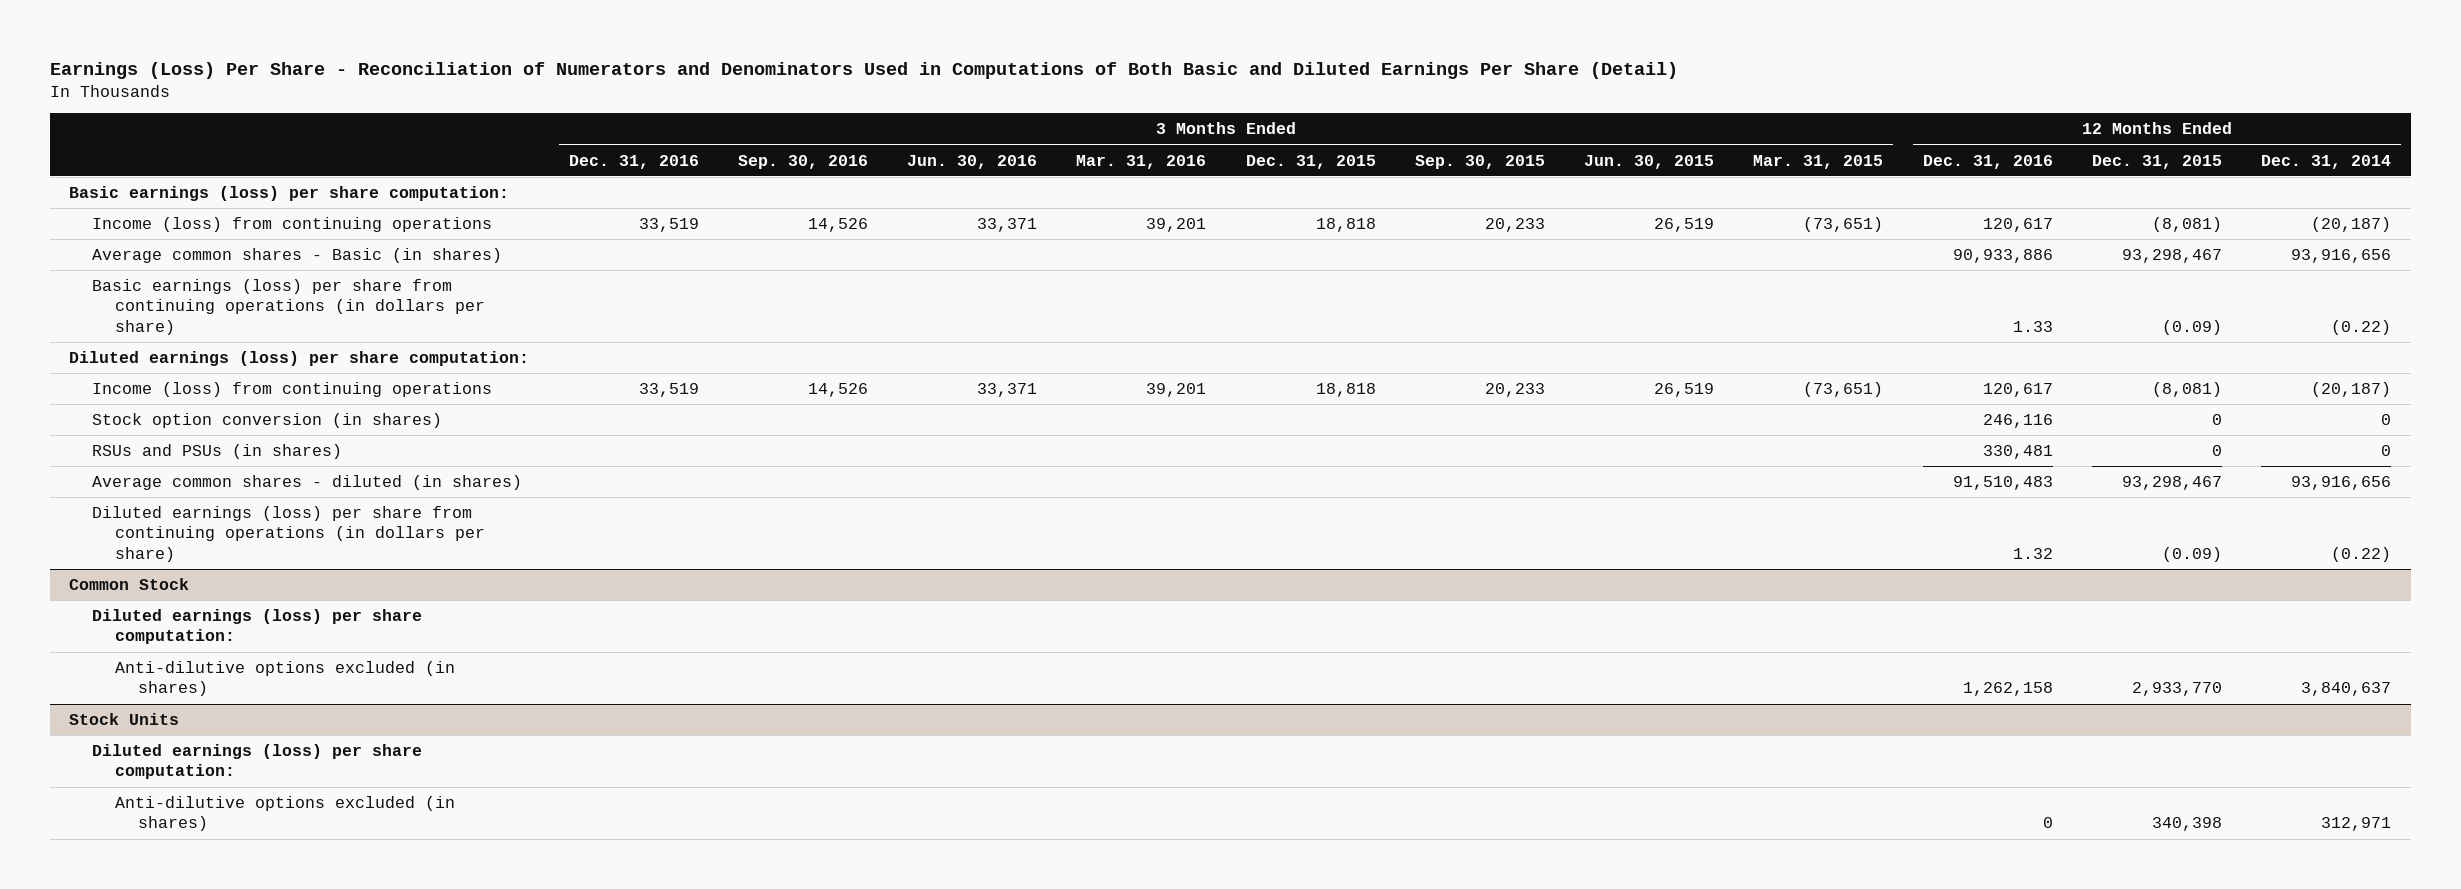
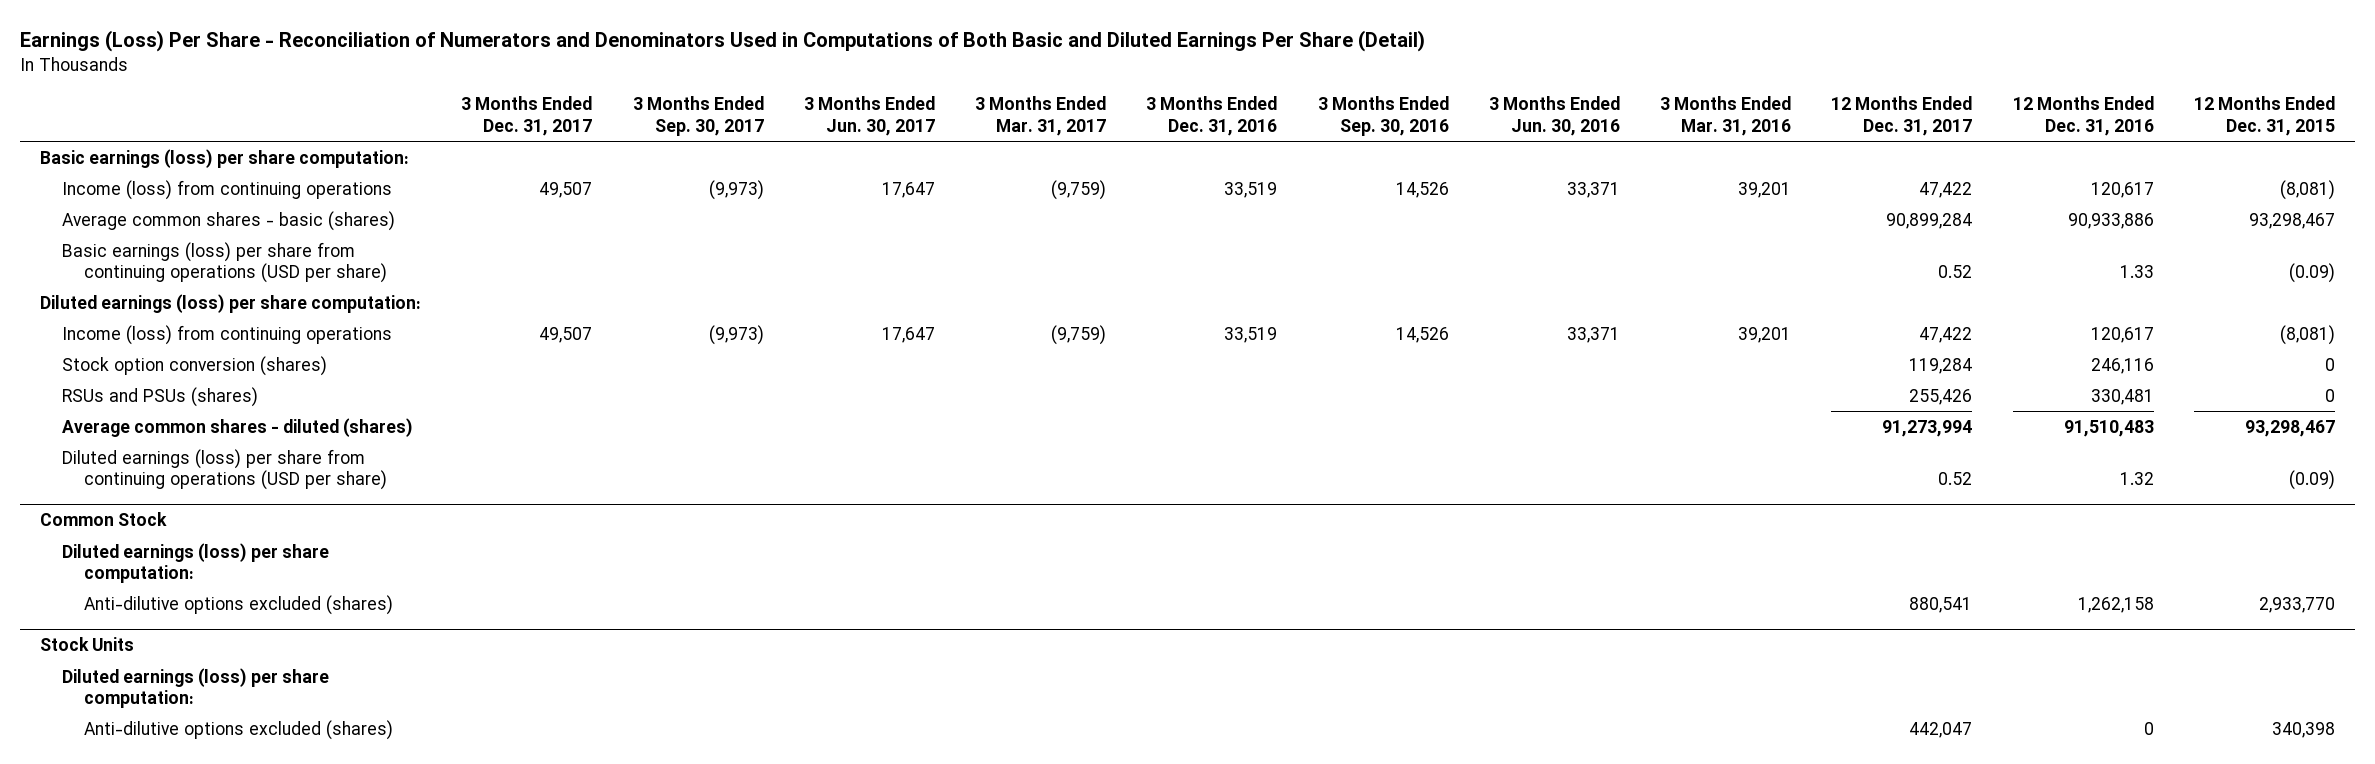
- | 3 Months Ended Dec. 31, 2016 | 3 Months Ended Sep. 30, 2016 | 3 Months Ended Jun. 30, 2016 | 3 Months Ended Mar. 31, 2016 | 3 Months Ended Dec. 31, 2015 | 3 Months Ended Sep. 30, 2015 | 3 Months Ended Jun. 30, 2015 | 3 Months Ended Mar. 31, 2015 | 12 Months Ended Dec. 31, 2016 | 12 Months Ended Dec. 31, 2015 | 12 Months Ended Dec. 31, 2014
+ | 3 Months Ended Dec. 31, 2017 | 3 Months Ended Sep. 30, 2017 | 3 Months Ended Jun. 30, 2017 | 3 Months Ended Mar. 31, 2017 | 3 Months Ended Dec. 31, 2016 | 3 Months Ended Sep. 30, 2016 | 3 Months Ended Jun. 30, 2016 | 3 Months Ended Mar. 31, 2016 | 12 Months Ended Dec. 31, 2017 | 12 Months Ended Dec. 31, 2016 | 12 Months Ended Dec. 31, 2015
- Average common shares - Basic (in shares) | | | | | | | | | 90,933,886 | 93,298,467 | 93,916,656
- Basic earnings (loss) per share from continuing operations (in dollars per share) | | | | | | | | | 1.33 | (0.09) | (0.22)
+ Average common shares - basic (shares) | | | | | | | | | 90,899,284 | 90,933,886 | 93,298,467
+ Basic earnings (loss) per share from continuing operations (USD per share) | | | | | | | | | 0.52 | 1.33 | (0.09)
- Stock option conversion (in shares) | | | | | | | | | 246,116 | 0 | 0
- RSUs and PSUs (in shares) | | | | | | | | | 330,481 | 0 | 0
- Average common shares - diluted (in shares) | | | | | | | | | 91,510,483 | 93,298,467 | 93,916,656
- Diluted earnings (loss) per share from continuing operations (in dollars per share) | | | | | | | | | 1.32 | (0.09) | (0.22)
+ Stock option conversion (shares) | | | | | | | | | 119,284 | 246,116 | 0
+ RSUs and PSUs (shares) | | | | | | | | | 255,426 | 330,481 | 0
+ Average common shares - diluted (shares) | | | | | | | | | 91,273,994 | 91,510,483 | 93,298,467
+ Diluted earnings (loss) per share from continuing operations (USD per share) | | | | | | | | | 0.52 | 1.32 | (0.09)
@ Common Stock
- Anti-dilutive options excluded (in shares) | | | | | | | | | 1,262,158 | 2,933,770 | 3,840,637
+ Anti-dilutive options excluded (shares) | | | | | | | | | 880,541 | 1,262,158 | 2,933,770
@ Stock Units
- Anti-dilutive options excluded (in shares) | | | | | | | | | 0 | 340,398 | 312,971
+ Anti-dilutive options excluded (shares) | | | | | | | | | 442,047 | 0 | 340,398

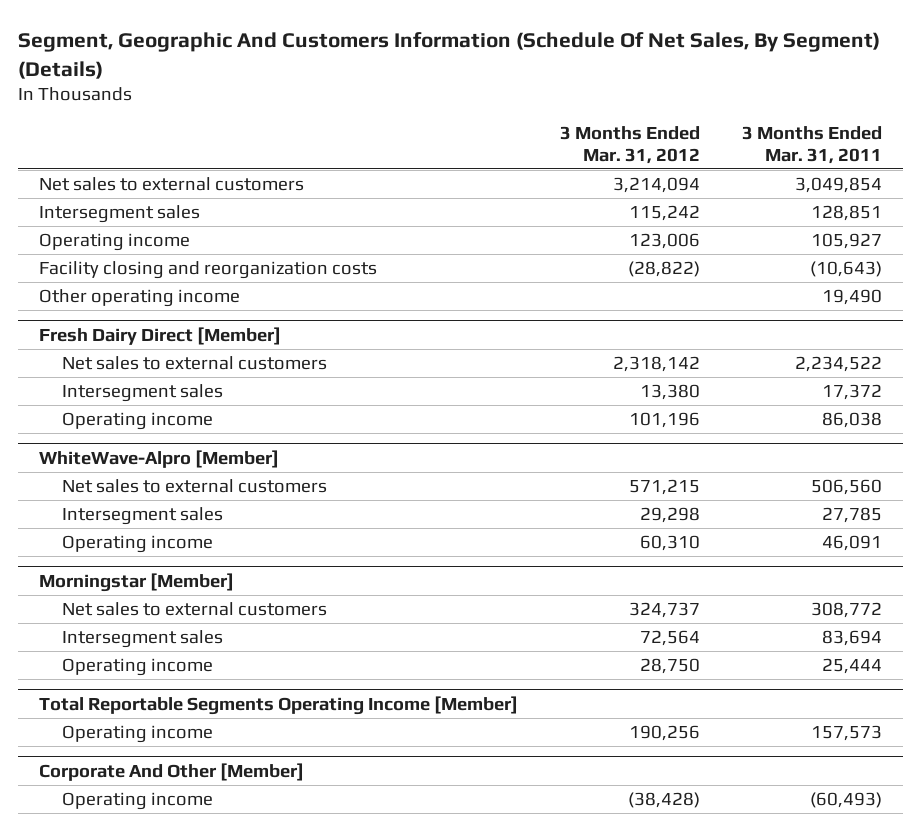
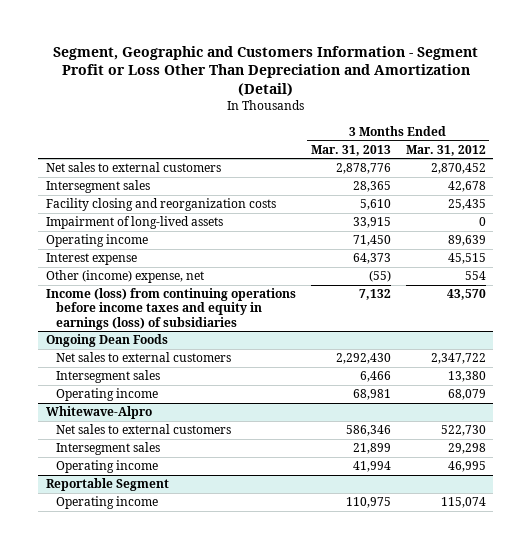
- Segment, Geographic And Customers Information (Schedule Of Net Sales, By Segment) (Details)
+ Segment, Geographic and Customers Information - Segment Profit or Loss Other Than Depreciation and Amortization (Detail)
- | 3 Months Ended Mar. 31, 2012 | 3 Months Ended Mar. 31, 2011
+ | 3 Months Ended Mar. 31, 2013 | 3 Months Ended Mar. 31, 2012
- Net sales to external customers | 3,214,094 | 3,049,854
- Intersegment sales | 115,242 | 128,851
- Operating income | 123,006 | 105,927
- Facility closing and reorganization costs | (28,822) | (10,643)
- Other operating income | | 19,490
- Fresh Dairy Direct [Member]
- Net sales to external customers | 2,318,142 | 2,234,522
+ Net sales to external customers | 2,878,776 | 2,870,452
+ Intersegment sales | 28,365 | 42,678
+ Facility closing and reorganization costs | 5,610 | 25,435
+ Impairment of long-lived assets | 33,915 | 0
+ Operating income | 71,450 | 89,639
+ Interest expense | 64,373 | 45,515
+ Other (income) expense, net | (55) | 554
+ Income (loss) from continuing operations before income taxes and equity in earnings (loss) of subsidiaries | 7,132 | 43,570
+ Ongoing Dean Foods
+ Net sales to external customers | 2,292,430 | 2,347,722
- Operating income | 101,196 | 86,038
- WhiteWave-Alpro [Member]
- Net sales to external customers | 571,215 | 506,560
+ Operating income | 68,981 | 68,079
+ Whitewave-Alpro
+ Net sales to external customers | 586,346 | 522,730
- Operating income | 60,310 | 46,091
- Morningstar [Member]
- Net sales to external customers | 324,737 | 308,772
- Intersegment sales | 72,564 | 83,694
- Operating income | 28,750 | 25,444
- Total Reportable Segments Operating Income [Member]
- Operating income | 190,256 | 157,573
- Corporate And Other [Member]
- Operating income | (38,428) | (60,493)
+ Operating income | 41,994 | 46,995
+ Reportable Segment
+ Operating income | 110,975 | 115,074

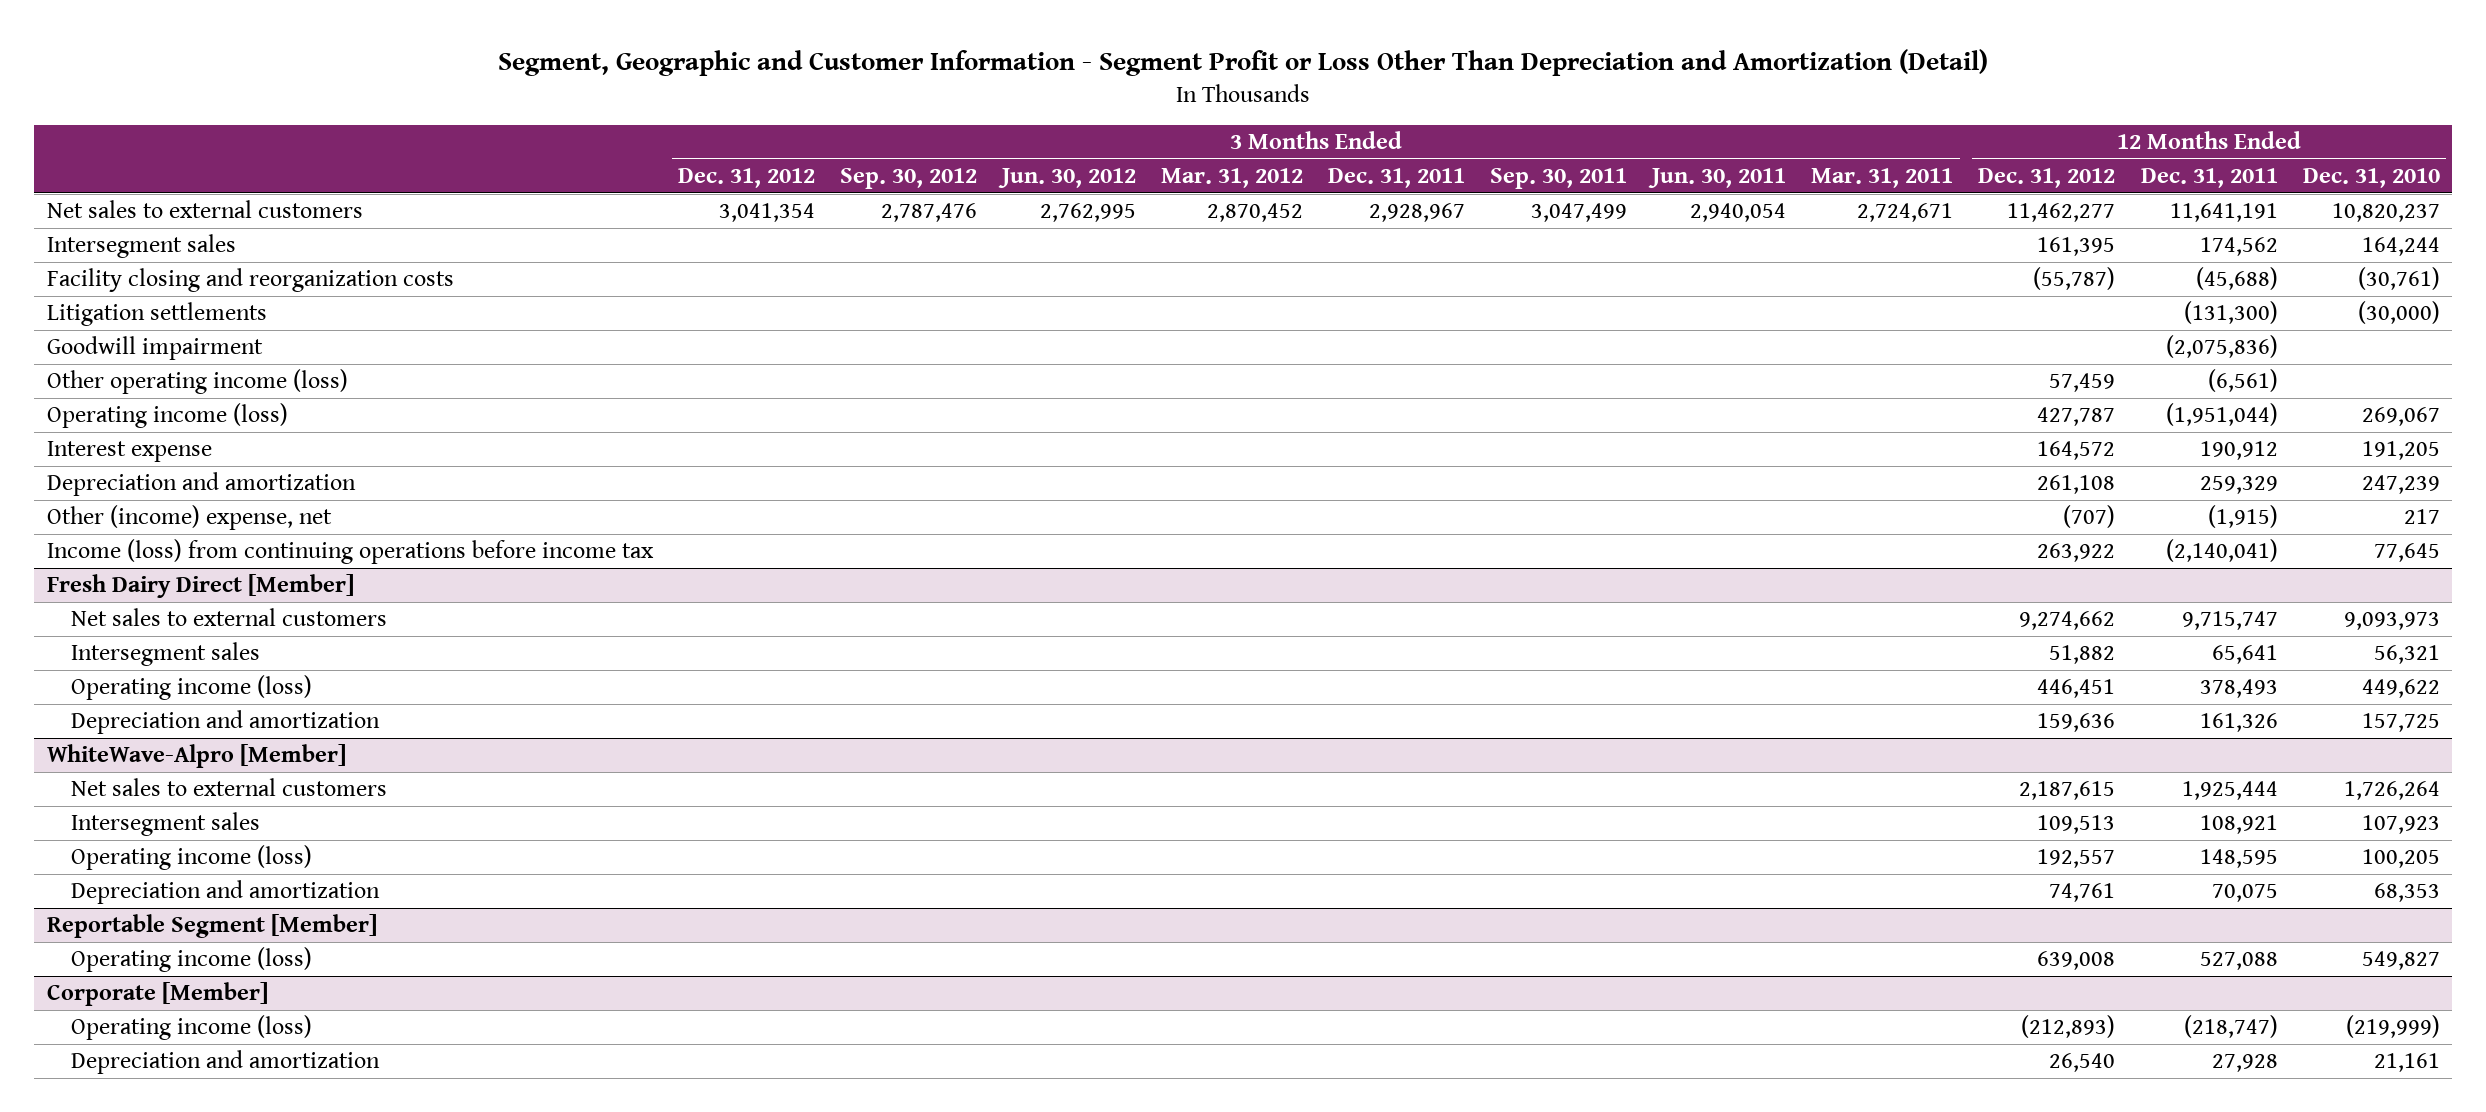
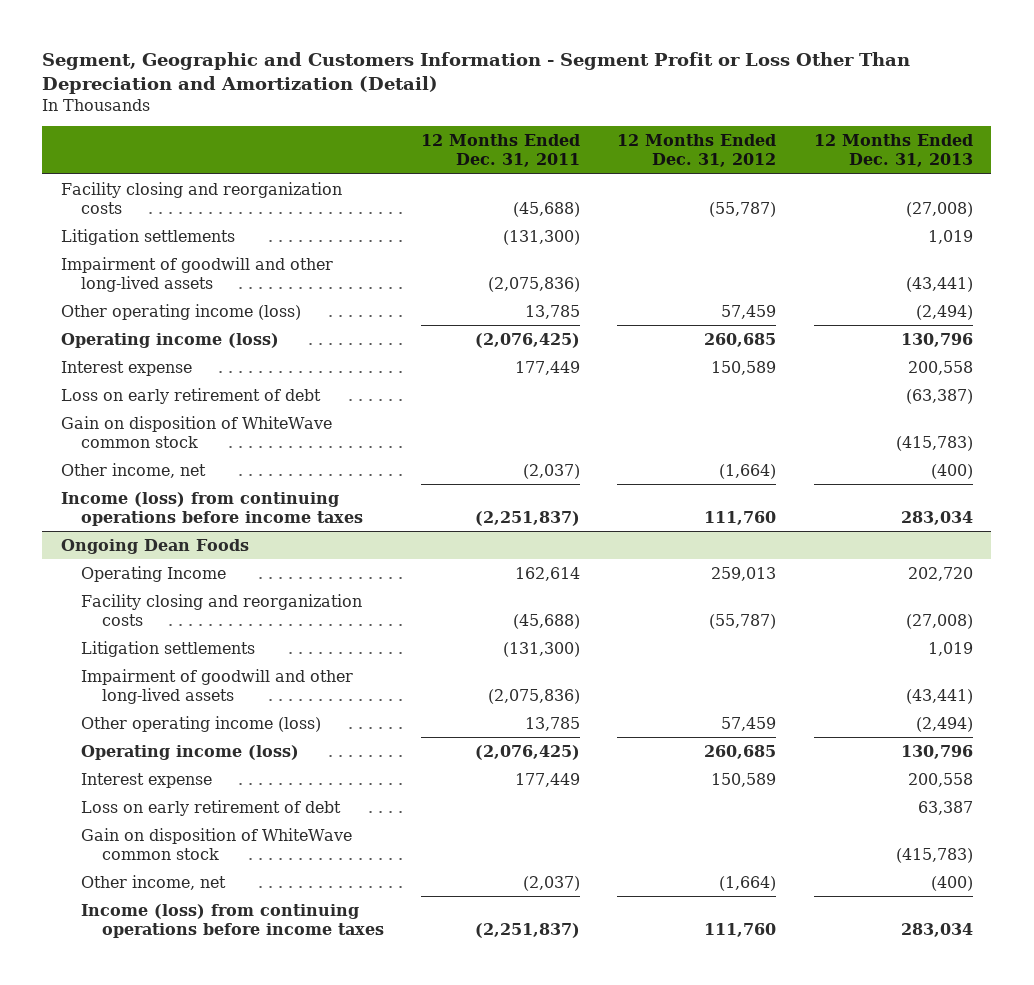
- Segment, Geographic and Customer Information - Segment Profit or Loss Other Than Depreciation and Amortization (Detail)
+ Segment, Geographic and Customers Information - Segment Profit or Loss Other Than Depreciation and Amortization (Detail)
- | 3 Months Ended Dec. 31, 2012 | 3 Months Ended Sep. 30, 2012 | 3 Months Ended Jun. 30, 2012 | 3 Months Ended Mar. 31, 2012 | 3 Months Ended Dec. 31, 2011 | 3 Months Ended Sep. 30, 2011 | 3 Months Ended Jun. 30, 2011 | 3 Months Ended Mar. 31, 2011 | 12 Months Ended Dec. 31, 2012 | 12 Months Ended Dec. 31, 2011 | 12 Months Ended Dec. 31, 2010
+ | 12 Months Ended Dec. 31, 2011 | 12 Months Ended Dec. 31, 2012 | 12 Months Ended Dec. 31, 2013
- Net sales to external customers | 3,041,354 | 2,787,476 | 2,762,995 | 2,870,452 | 2,928,967 | 3,047,499 | 2,940,054 | 2,724,671 | 11,462,277 | 11,641,191 | 10,820,237
- Intersegment sales | | | | | | | | | 161,395 | 174,562 | 164,244
- Goodwill impairment | | | | | | | | | | (2,075,836) |
- Other operating income (loss) | | | | | | | | | 57,459 | (6,561) |
- Operating income (loss) | | | | | | | | | 427,787 | (1,951,044) | 269,067
- Interest expense | | | | | | | | | 164,572 | 190,912 | 191,205
- Depreciation and amortization | | | | | | | | | 261,108 | 259,329 | 247,239
- Other (income) expense, net | | | | | | | | | (707) | (1,915) | 217
- Income (loss) from continuing operations before income tax | | | | | | | | | 263,922 | (2,140,041) | 77,645
- Fresh Dairy Direct [Member]
- Net sales to external customers | | | | | | | | | 9,274,662 | 9,715,747 | 9,093,973
- Intersegment sales | | | | | | | | | 51,882 | 65,641 | 56,321
- Operating income (loss) | | | | | | | | | 446,451 | 378,493 | 449,622
- Depreciation and amortization | | | | | | | | | 159,636 | 161,326 | 157,725
- WhiteWave-Alpro [Member]
- Net sales to external customers | | | | | | | | | 2,187,615 | 1,925,444 | 1,726,264
- Intersegment sales | | | | | | | | | 109,513 | 108,921 | 107,923
- Operating income (loss) | | | | | | | | | 192,557 | 148,595 | 100,205
- Depreciation and amortization | | | | | | | | | 74,761 | 70,075 | 68,353
- Reportable Segment [Member]
- Operating income (loss) | | | | | | | | | 639,008 | 527,088 | 549,827
- Corporate [Member]
- Operating income (loss) | | | | | | | | | (212,893) | (218,747) | (219,999)
- Depreciation and amortization | | | | | | | | | 26,540 | 27,928 | 21,161
+ Impairment of goodwill and other long-lived assets | (2,075,836) | | (43,441)
+ Other operating income (loss) | 13,785 | 57,459 | (2,494)
+ Operating income (loss) | (2,076,425) | 260,685 | 130,796
+ Interest expense | 177,449 | 150,589 | 200,558
+ Loss on early retirement of debt | | | (63,387)
+ Gain on disposition of WhiteWave common stock | | | (415,783)
+ Other income, net | (2,037) | (1,664) | (400)
+ Income (loss) from continuing operations before income taxes | (2,251,837) | 111,760 | 283,034
+ Ongoing Dean Foods
+ Operating Income | 162,614 | 259,013 | 202,720
+ Facility closing and reorganization costs | (45,688) | (55,787) | (27,008)
+ Litigation settlements | (131,300) | | 1,019
+ Impairment of goodwill and other long-lived assets | (2,075,836) | | (43,441)
+ Other operating income (loss) | 13,785 | 57,459 | (2,494)
+ Operating income (loss) | (2,076,425) | 260,685 | 130,796
+ Interest expense | 177,449 | 150,589 | 200,558
+ Loss on early retirement of debt | | | 63,387
+ Gain on disposition of WhiteWave common stock | | | (415,783)
+ Other income, net | (2,037) | (1,664) | (400)
+ Income (loss) from continuing operations before income taxes | (2,251,837) | 111,760 | 283,034

